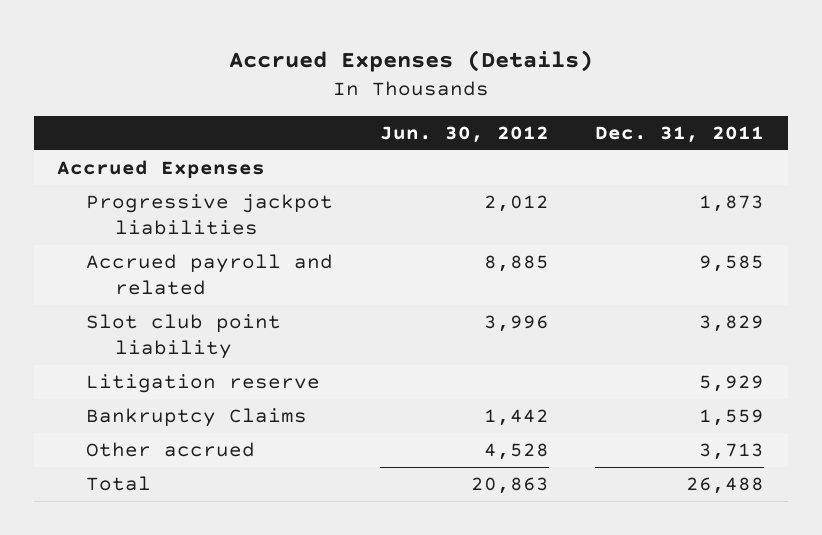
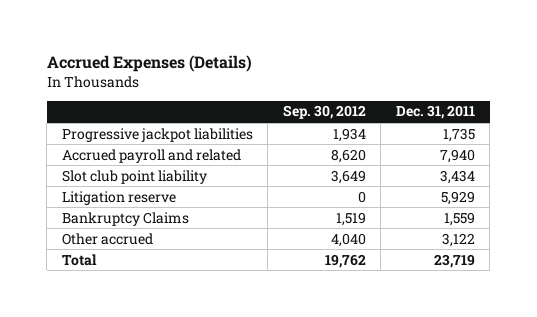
- | Jun. 30, 2012 | Dec. 31, 2011
+ | Sep. 30, 2012 | Dec. 31, 2011
- Accrued Expenses
- Progressive jackpot liabilities | 2,012 | 1,873
- Accrued payroll and related | 8,885 | 9,585
- Slot club point liability | 3,996 | 3,829
+ Progressive jackpot liabilities | 1,934 | 1,735
+ Accrued payroll and related | 8,620 | 7,940
+ Slot club point liability | 3,649 | 3,434
- Other accrued | 4,528 | 3,713
- Total | 20,863 | 26,488
+ Other accrued | 4,040 | 3,122
+ Total | 19,762 | 23,719

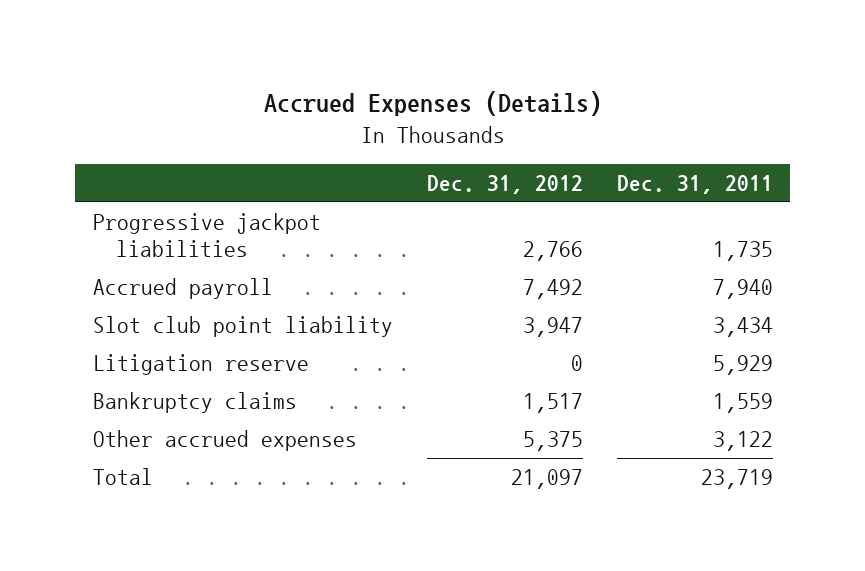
- | Sep. 30, 2012 | Dec. 31, 2011
+ | Dec. 31, 2012 | Dec. 31, 2011
- Accrued payroll and related | 8,620 | 7,940
+ Accrued payroll | 7,492 | 7,940
- Bankruptcy Claims | 1,519 | 1,559
- Other accrued | 4,040 | 3,122
+ Bankruptcy claims | 1,517 | 1,559
+ Other accrued expenses | 5,375 | 3,122

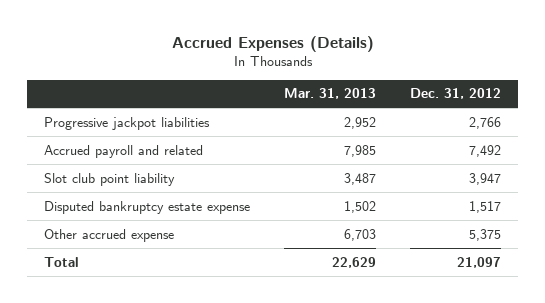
- | Dec. 31, 2012 | Dec. 31, 2011
+ | Mar. 31, 2013 | Dec. 31, 2012
- Accrued payroll | 7,492 | 7,940
+ Accrued payroll and related | 7,985 | 7,492
- Litigation reserve | 0 | 5,929
- Bankruptcy claims | 1,517 | 1,559
- Other accrued expenses | 5,375 | 3,122
+ Disputed bankruptcy estate expense | 1,502 | 1,517
+ Other accrued expense | 6,703 | 5,375

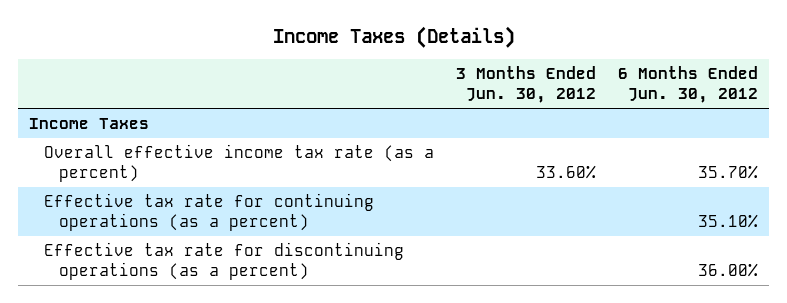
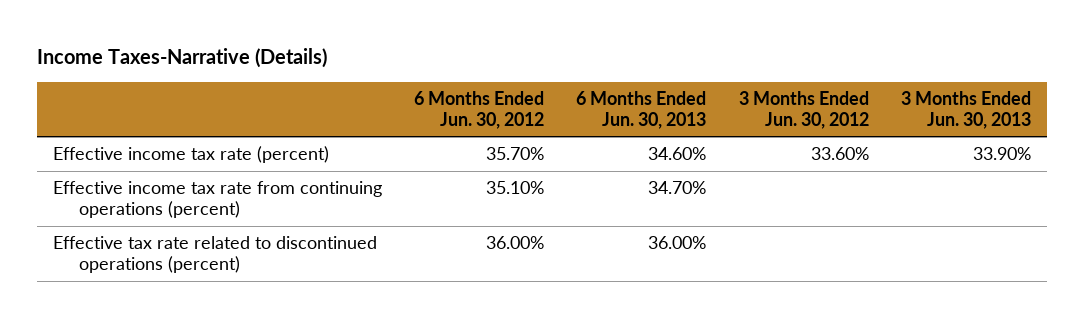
- Income Taxes (Details)
+ Income Taxes-Narrative (Details)
- | 3 Months Ended Jun. 30, 2012 | 6 Months Ended Jun. 30, 2012
+ | 6 Months Ended Jun. 30, 2012 | 6 Months Ended Jun. 30, 2013 | 3 Months Ended Jun. 30, 2012 | 3 Months Ended Jun. 30, 2013
- Income Taxes
- Overall effective income tax rate (as a percent) | 33.60% | 35.70%
- Effective tax rate for continuing operations (as a percent) | | 35.10%
- Effective tax rate for discontinuing operations (as a percent) | | 36.00%
+ Effective income tax rate (percent) | 35.70% | 34.60% | 33.60% | 33.90%
+ Effective income tax rate from continuing operations (percent) | 35.10% | 34.70% | |
+ Effective tax rate related to discontinued operations (percent) | 36.00% | 36.00% | |

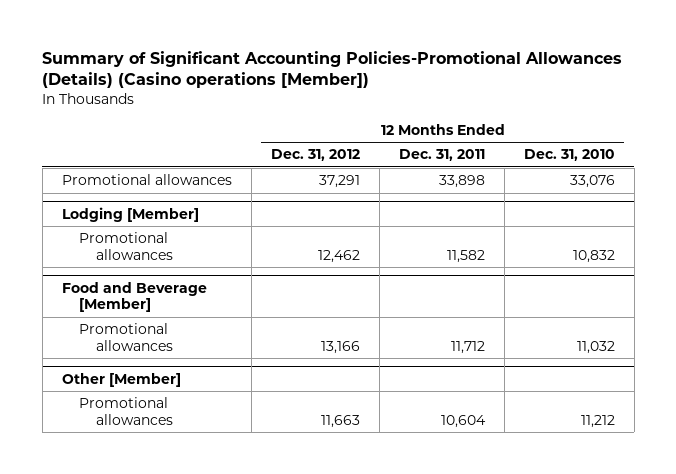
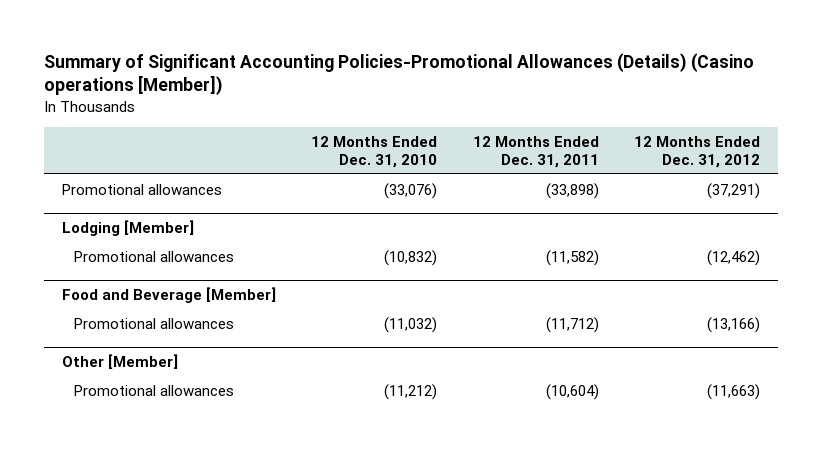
- | 12 Months Ended Dec. 31, 2012 | 12 Months Ended Dec. 31, 2011 | 12 Months Ended Dec. 31, 2010
+ | 12 Months Ended Dec. 31, 2010 | 12 Months Ended Dec. 31, 2011 | 12 Months Ended Dec. 31, 2012
- Promotional allowances | 37,291 | 33,898 | 33,076
+ Promotional allowances | (33,076) | (33,898) | (37,291)
@ Lodging [Member]
- Promotional allowances | 12,462 | 11,582 | 10,832
+ Promotional allowances | (10,832) | (11,582) | (12,462)
@ Food and Beverage [Member]
- Promotional allowances | 13,166 | 11,712 | 11,032
+ Promotional allowances | (11,032) | (11,712) | (13,166)
@ Other [Member]
- Promotional allowances | 11,663 | 10,604 | 11,212
+ Promotional allowances | (11,212) | (10,604) | (11,663)

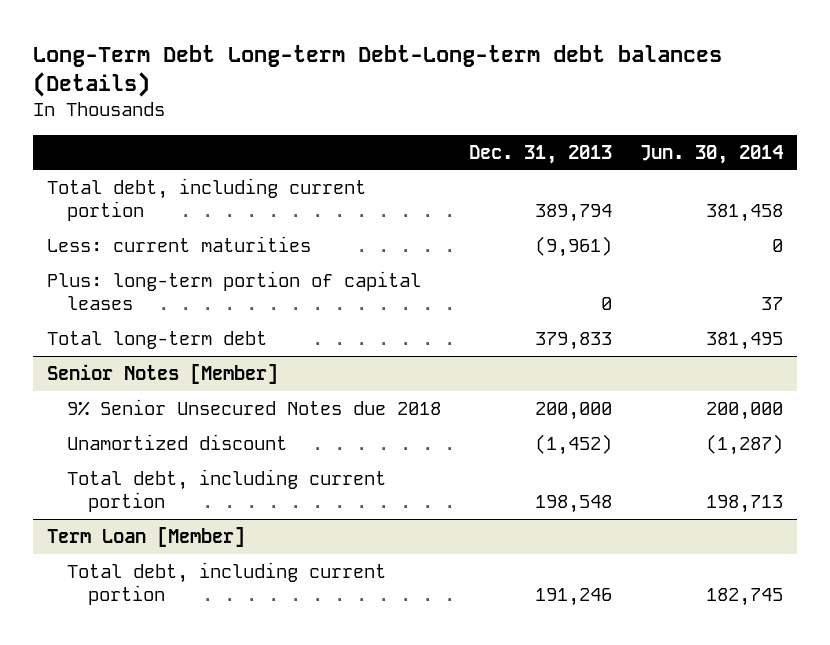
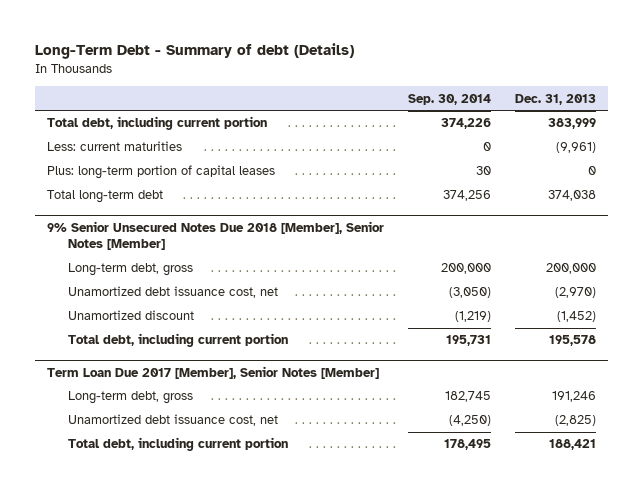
- Long-Term Debt Long-term Debt-Long-term debt balances (Details)
+ Long-Term Debt - Summary of debt (Details)
- | Dec. 31, 2013 | Jun. 30, 2014
+ | Sep. 30, 2014 | Dec. 31, 2013
- Total debt, including current portion | 389,794 | 381,458
+ Total debt, including current portion | 374,226 | 383,999
- Total long-term debt | 379,833 | 381,495
- Senior Notes [Member]
- 9% Senior Unsecured Notes due 2018 | 200,000 | 200,000
+ Total long-term debt | 374,256 | 374,038
+ 9% Senior Unsecured Notes Due 2018 [Member], Senior Notes [Member]
+ Long-term debt, gross | 200,000 | 200,000
+ Unamortized debt issuance cost, net | (3,050) | (2,970)
- Total debt, including current portion | 198,548 | 198,713
- Term Loan [Member]
- Total debt, including current portion | 191,246 | 182,745
+ Total debt, including current portion | 195,731 | 195,578
+ Term Loan Due 2017 [Member], Senior Notes [Member]
+ Long-term debt, gross | 182,745 | 191,246
+ Unamortized debt issuance cost, net | (4,250) | (2,825)
+ Total debt, including current portion | 178,495 | 188,421

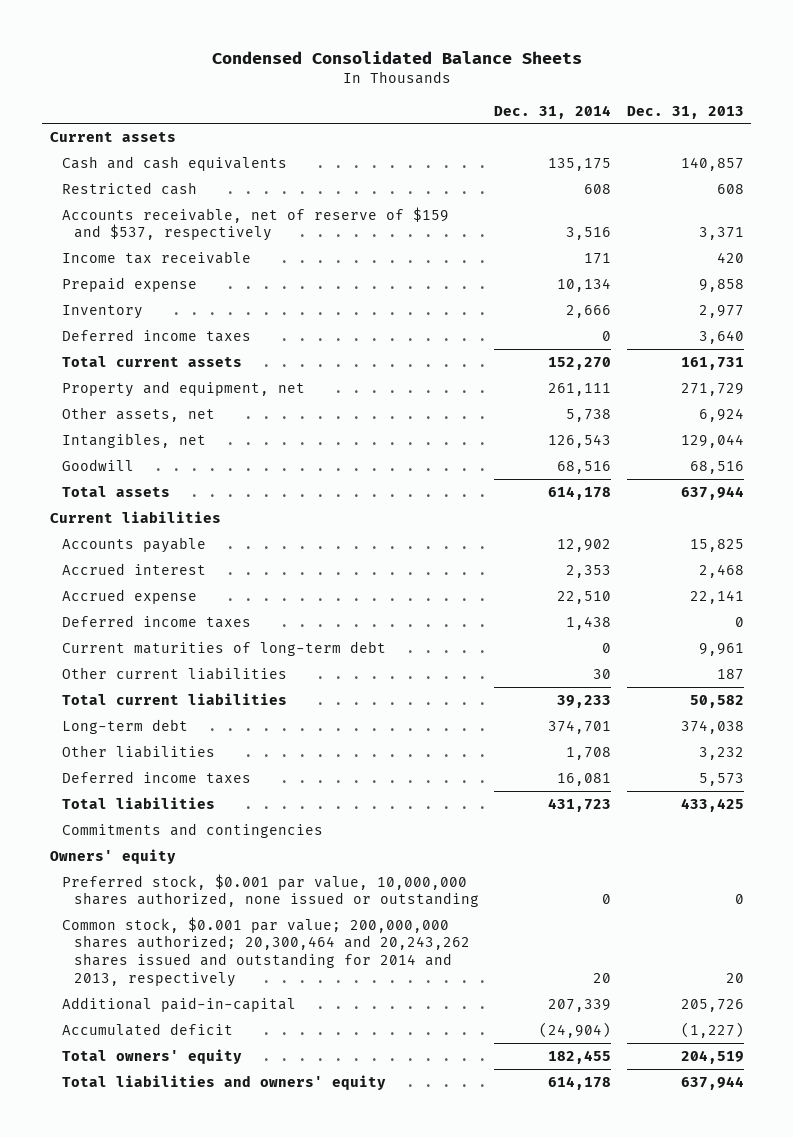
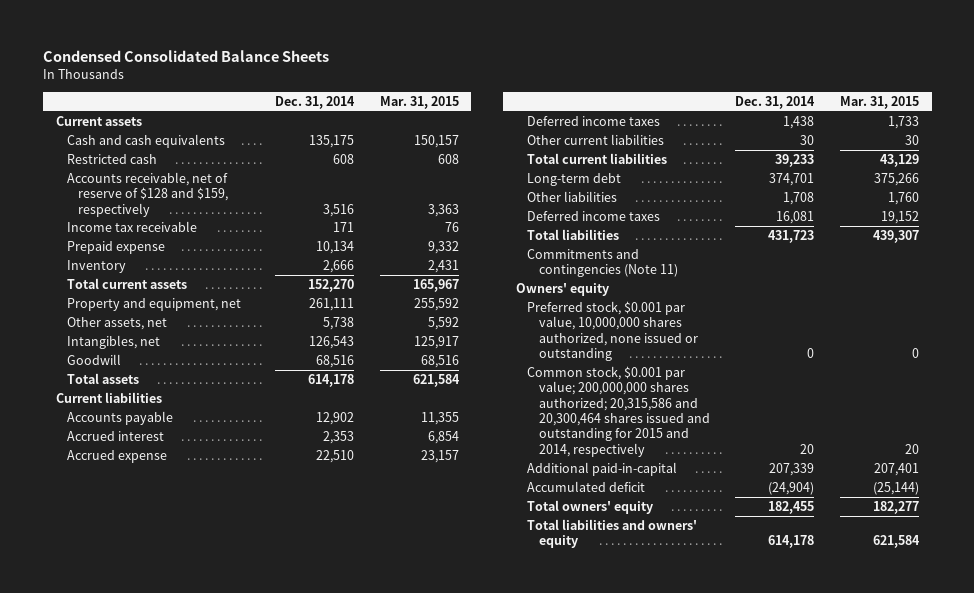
- | Dec. 31, 2014 | Dec. 31, 2013
+ | Dec. 31, 2014 | Mar. 31, 2015
- Accounts receivable, net of reserve of $159 and $537, respectively | 3,516 | 3,371
+ Accounts receivable, net of reserve of $128 and $159, respectively | 3,516 | 3,363
- Deferred income taxes | 0 | 3,640
- Current maturities of long-term debt | 0 | 9,961
- Commitments and contingencies
+ Commitments and contingencies (Note 11)
- Common stock, $0.001 par value; 200,000,000 shares authorized; 20,300,464 and 20,243,262 shares issued and outstanding for 2014 and 2013, respectively | 20 | 20
+ Common stock, $0.001 par value; 200,000,000 shares authorized; 20,315,586 and 20,300,464 shares issued and outstanding for 2015 and 2014, respectively | 20 | 20

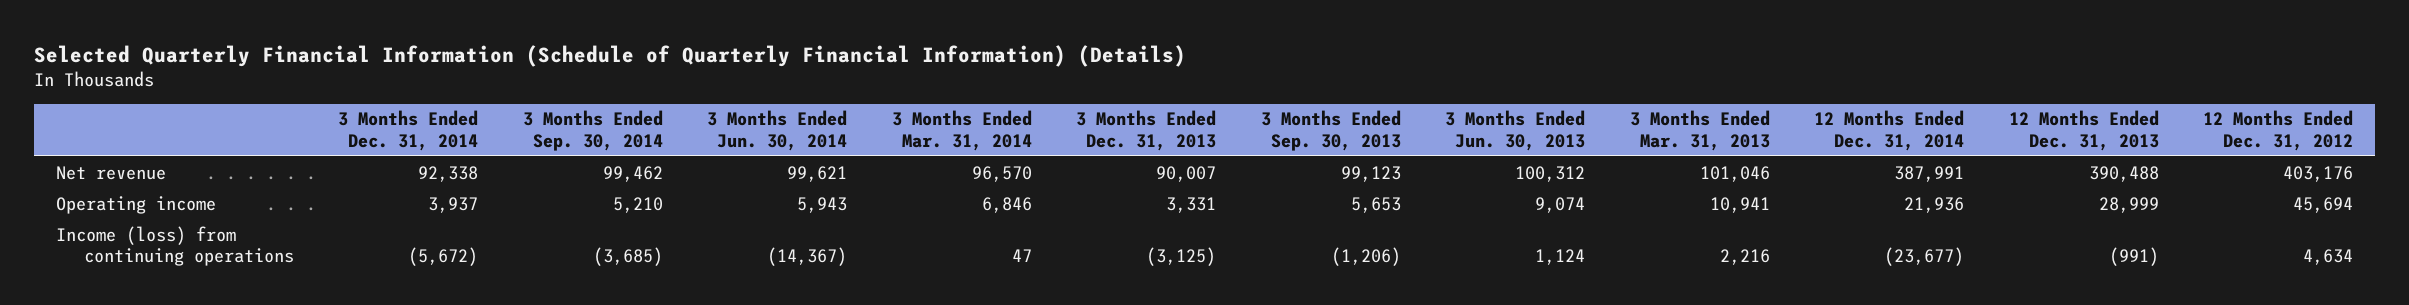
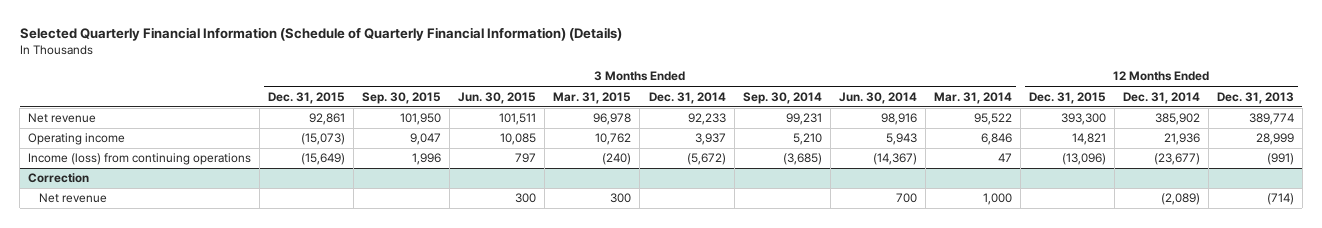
- | 3 Months Ended Dec. 31, 2014 | 3 Months Ended Sep. 30, 2014 | 3 Months Ended Jun. 30, 2014 | 3 Months Ended Mar. 31, 2014 | 3 Months Ended Dec. 31, 2013 | 3 Months Ended Sep. 30, 2013 | 3 Months Ended Jun. 30, 2013 | 3 Months Ended Mar. 31, 2013 | 12 Months Ended Dec. 31, 2014 | 12 Months Ended Dec. 31, 2013 | 12 Months Ended Dec. 31, 2012
+ | 3 Months Ended Dec. 31, 2015 | 3 Months Ended Sep. 30, 2015 | 3 Months Ended Jun. 30, 2015 | 3 Months Ended Mar. 31, 2015 | 3 Months Ended Dec. 31, 2014 | 3 Months Ended Sep. 30, 2014 | 3 Months Ended Jun. 30, 2014 | 3 Months Ended Mar. 31, 2014 | 12 Months Ended Dec. 31, 2015 | 12 Months Ended Dec. 31, 2014 | 12 Months Ended Dec. 31, 2013
- Net revenue | 92,338 | 99,462 | 99,621 | 96,570 | 90,007 | 99,123 | 100,312 | 101,046 | 387,991 | 390,488 | 403,176
+ Net revenue | 92,861 | 101,950 | 101,511 | 96,978 | 92,233 | 99,231 | 98,916 | 95,522 | 393,300 | 385,902 | 389,774
+ Correction
+ Net revenue | | | 300 | 300 | | | 700 | 1,000 | | (2,089) | (714)

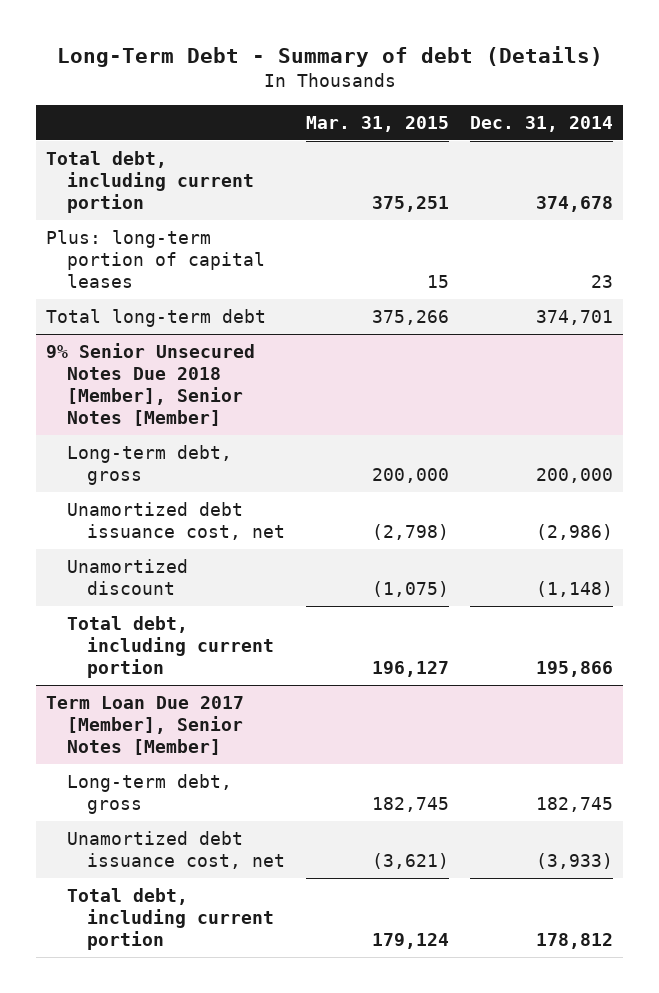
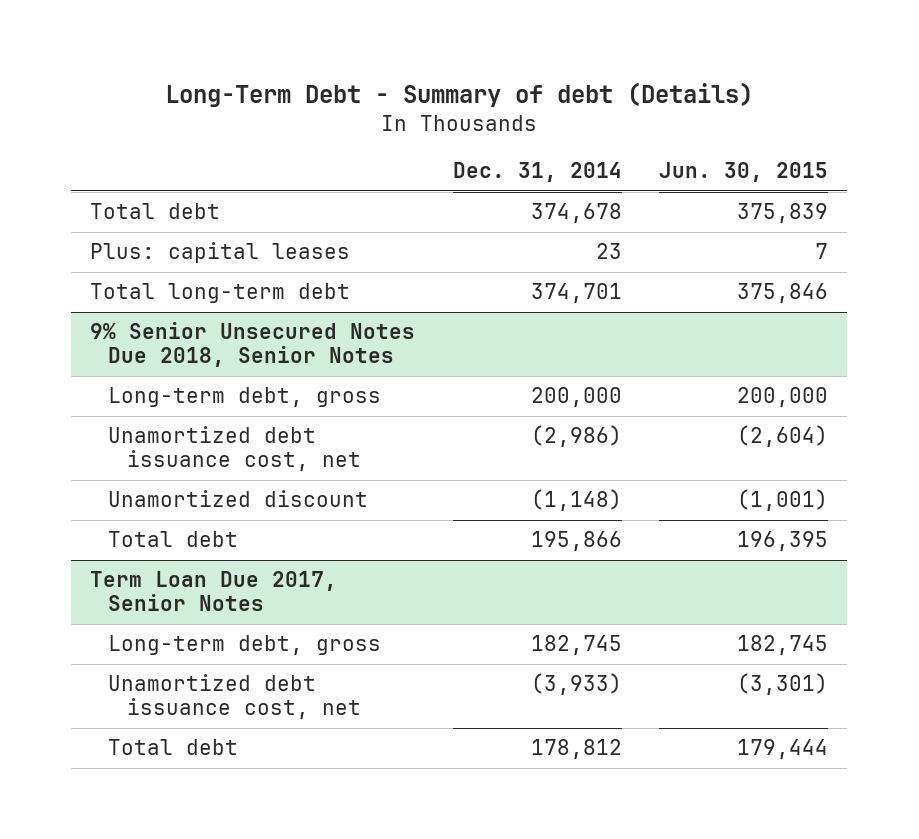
- | Mar. 31, 2015 | Dec. 31, 2014
+ | Dec. 31, 2014 | Jun. 30, 2015
- Total debt, including current portion | 375,251 | 374,678
- Plus: long-term portion of capital leases | 15 | 23
+ Total debt | 374,678 | 375,839
+ Plus: capital leases | 23 | 7
- 9% Senior Unsecured Notes Due 2018 [Member], Senior Notes [Member]
+ 9% Senior Unsecured Notes Due 2018, Senior Notes
- Total debt, including current portion | 196,127 | 195,866
- Term Loan Due 2017 [Member], Senior Notes [Member]
+ Total debt | 195,866 | 196,395
+ Term Loan Due 2017, Senior Notes
- Total debt, including current portion | 179,124 | 178,812
+ Total debt | 178,812 | 179,444

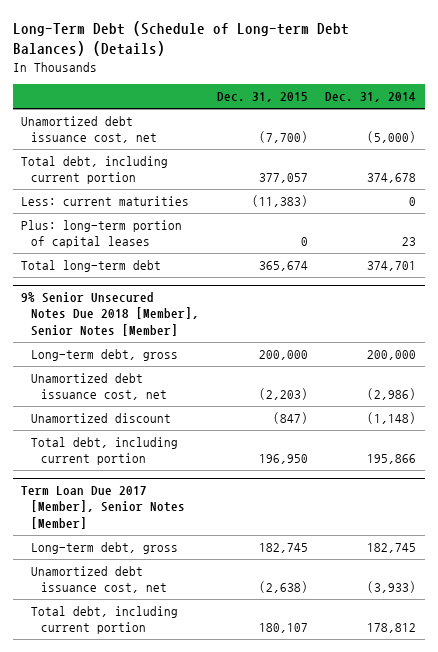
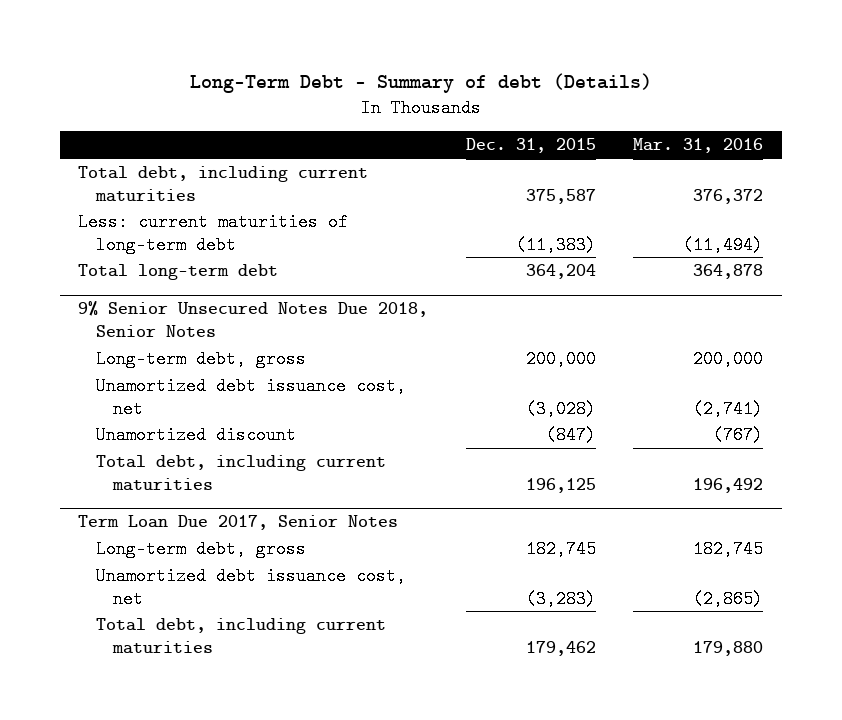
- Long-Term Debt (Schedule of Long-term Debt Balances) (Details)
+ Long-Term Debt - Summary of debt (Details)
- | Dec. 31, 2015 | Dec. 31, 2014
+ | Dec. 31, 2015 | Mar. 31, 2016
- Unamortized debt issuance cost, net | (7,700) | (5,000)
- Total debt, including current portion | 377,057 | 374,678
- Less: current maturities | (11,383) | 0
- Plus: long-term portion of capital leases | 0 | 23
- Total long-term debt | 365,674 | 374,701
- 9% Senior Unsecured Notes Due 2018 [Member], Senior Notes [Member]
+ Total debt, including current maturities | 375,587 | 376,372
+ Less: current maturities of long-term debt | (11,383) | (11,494)
+ Total long-term debt | 364,204 | 364,878
+ 9% Senior Unsecured Notes Due 2018, Senior Notes
- Unamortized debt issuance cost, net | (2,203) | (2,986)
+ Unamortized debt issuance cost, net | (3,028) | (2,741)
- Total debt, including current portion | 196,950 | 195,866
- Term Loan Due 2017 [Member], Senior Notes [Member]
+ Total debt, including current maturities | 196,125 | 196,492
+ Term Loan Due 2017, Senior Notes
- Unamortized debt issuance cost, net | (2,638) | (3,933)
- Total debt, including current portion | 180,107 | 178,812
+ Unamortized debt issuance cost, net | (3,283) | (2,865)
+ Total debt, including current maturities | 179,462 | 179,880

